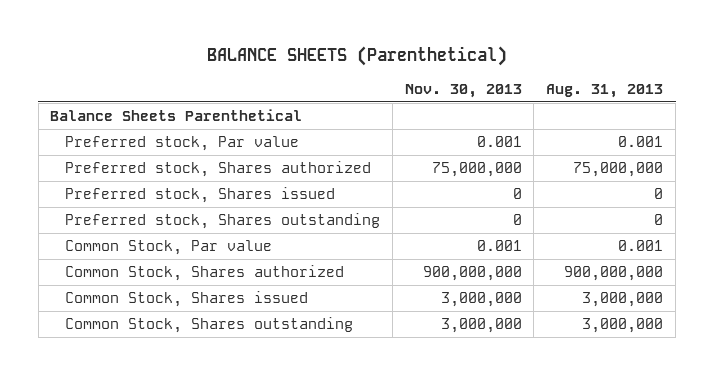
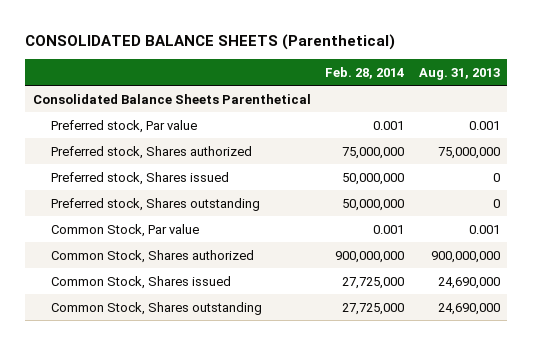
- BALANCE SHEETS (Parenthetical)
+ CONSOLIDATED BALANCE SHEETS (Parenthetical)
- | Nov. 30, 2013 | Aug. 31, 2013
+ | Feb. 28, 2014 | Aug. 31, 2013
- Balance Sheets Parenthetical
+ Consolidated Balance Sheets Parenthetical
- Common Stock, Shares issued | 3,000,000 | 3,000,000
- Common Stock, Shares outstanding | 3,000,000 | 3,000,000
+ Common Stock, Shares issued | 27,725,000 | 24,690,000
+ Common Stock, Shares outstanding | 27,725,000 | 24,690,000

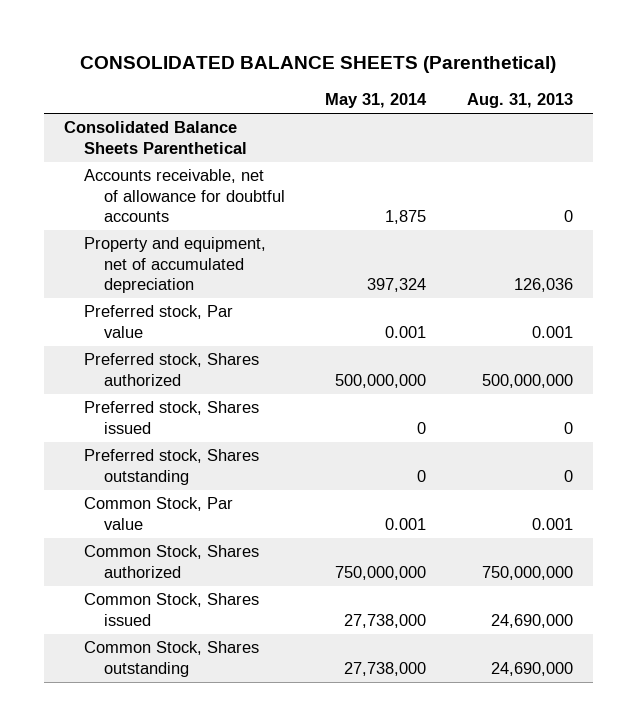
- | Feb. 28, 2014 | Aug. 31, 2013
+ | May 31, 2014 | Aug. 31, 2013
+ Accounts receivable, net of allowance for doubtful accounts | 1,875 | 0
+ Property and equipment, net of accumulated depreciation | 397,324 | 126,036
- Preferred stock, Shares authorized | 75,000,000 | 75,000,000
+ Preferred stock, Shares authorized | 500,000,000 | 500,000,000
- Common Stock, Shares authorized | 900,000,000 | 900,000,000
+ Common Stock, Shares authorized | 750,000,000 | 750,000,000

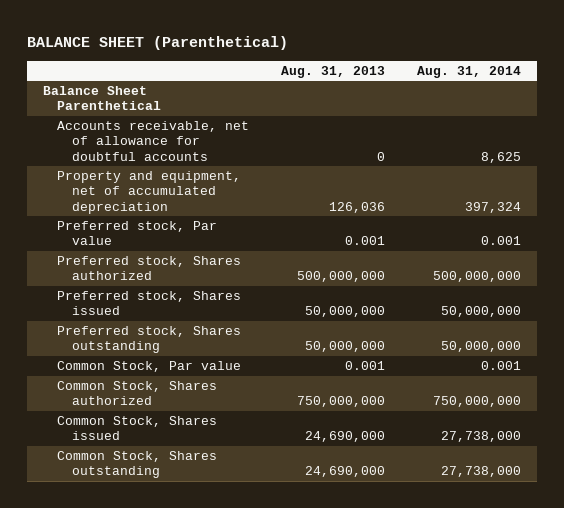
- CONSOLIDATED BALANCE SHEETS (Parenthetical)
+ BALANCE SHEET (Parenthetical)
- | May 31, 2014 | Aug. 31, 2013
+ | Aug. 31, 2013 | Aug. 31, 2014
- Consolidated Balance Sheets Parenthetical
+ Balance Sheet Parenthetical
- Preferred stock, Shares issued | 0 | 0
- Preferred stock, Shares outstanding | 0 | 0
+ Preferred stock, Shares issued | 50,000,000 | 50,000,000
+ Preferred stock, Shares outstanding | 50,000,000 | 50,000,000

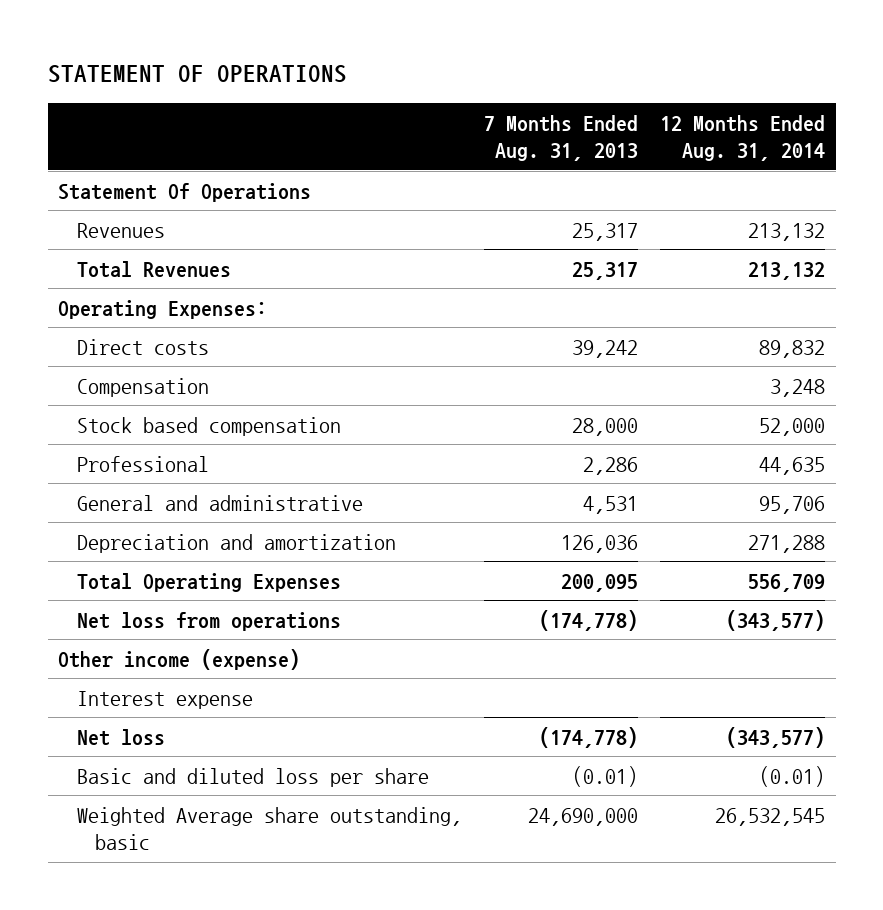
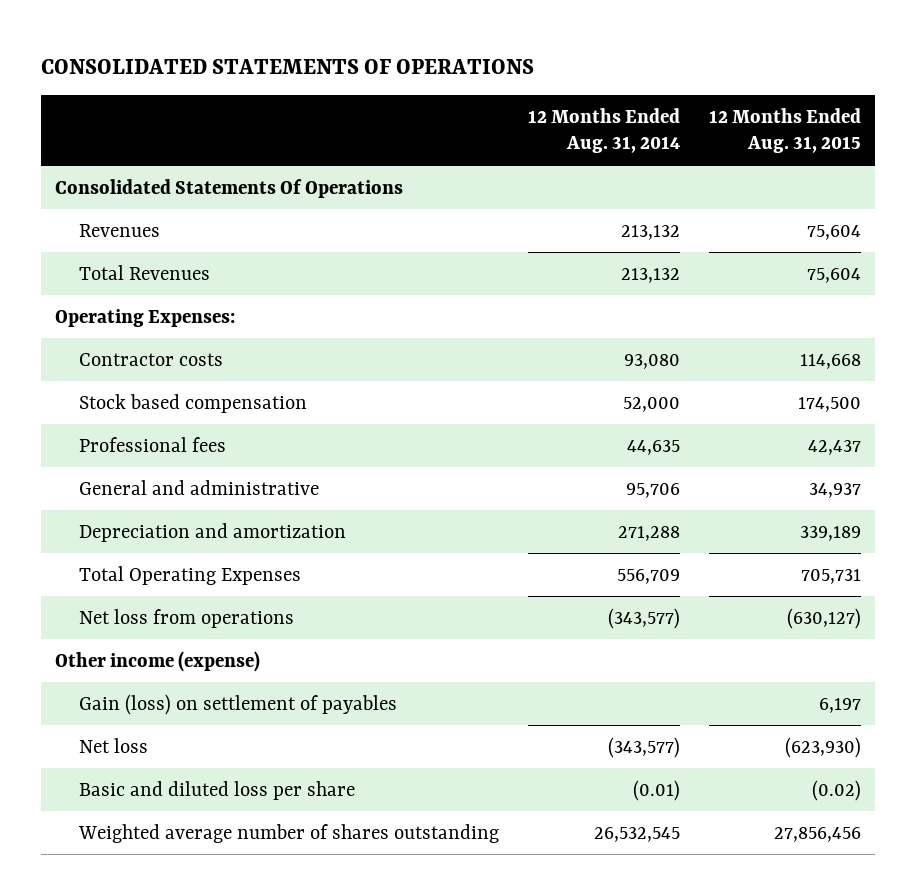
- STATEMENT OF OPERATIONS
+ CONSOLIDATED STATEMENTS OF OPERATIONS
- | 7 Months Ended Aug. 31, 2013 | 12 Months Ended Aug. 31, 2014
+ | 12 Months Ended Aug. 31, 2014 | 12 Months Ended Aug. 31, 2015
- Statement Of Operations
+ Consolidated Statements Of Operations
- Direct costs | 39,242 | 89,832
- Compensation | | 3,248
+ Contractor costs | 93,080 | 114,668
- Professional | 2,286 | 44,635
+ Professional fees | 44,635 | 42,437
- Interest expense
+ Gain (loss) on settlement of payables | | 6,197
- Weighted Average share outstanding, basic | 24,690,000 | 26,532,545
+ Weighted average number of shares outstanding | 26,532,545 | 27,856,456

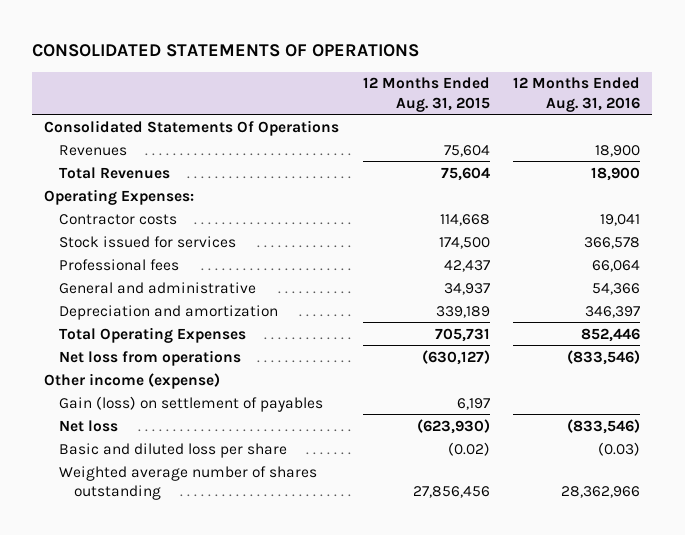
- | 12 Months Ended Aug. 31, 2014 | 12 Months Ended Aug. 31, 2015
+ | 12 Months Ended Aug. 31, 2015 | 12 Months Ended Aug. 31, 2016
- Stock based compensation | 52,000 | 174,500
+ Stock issued for services | 174,500 | 366,578

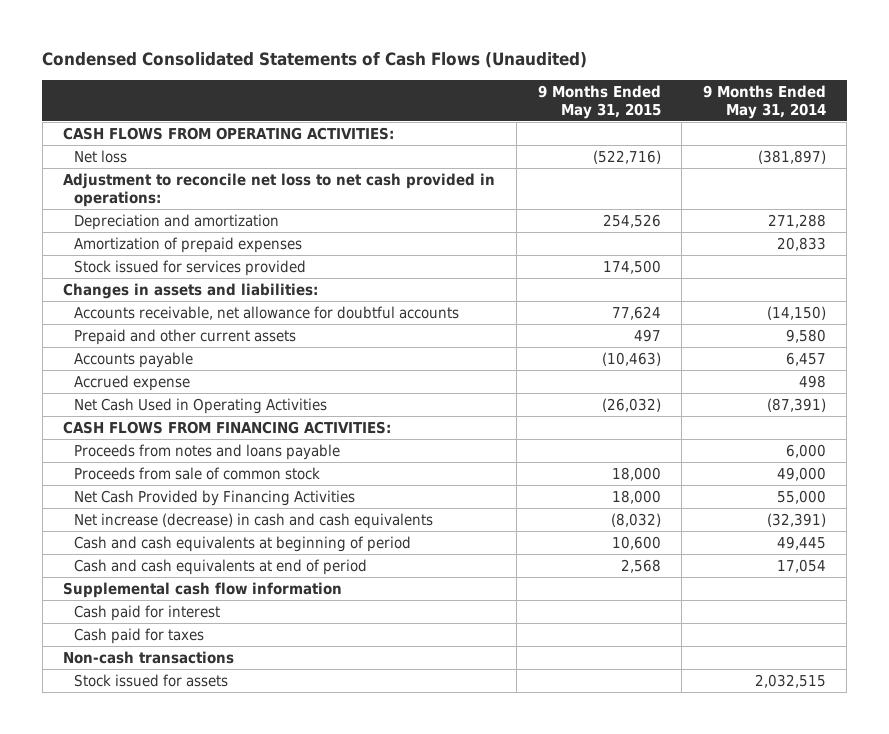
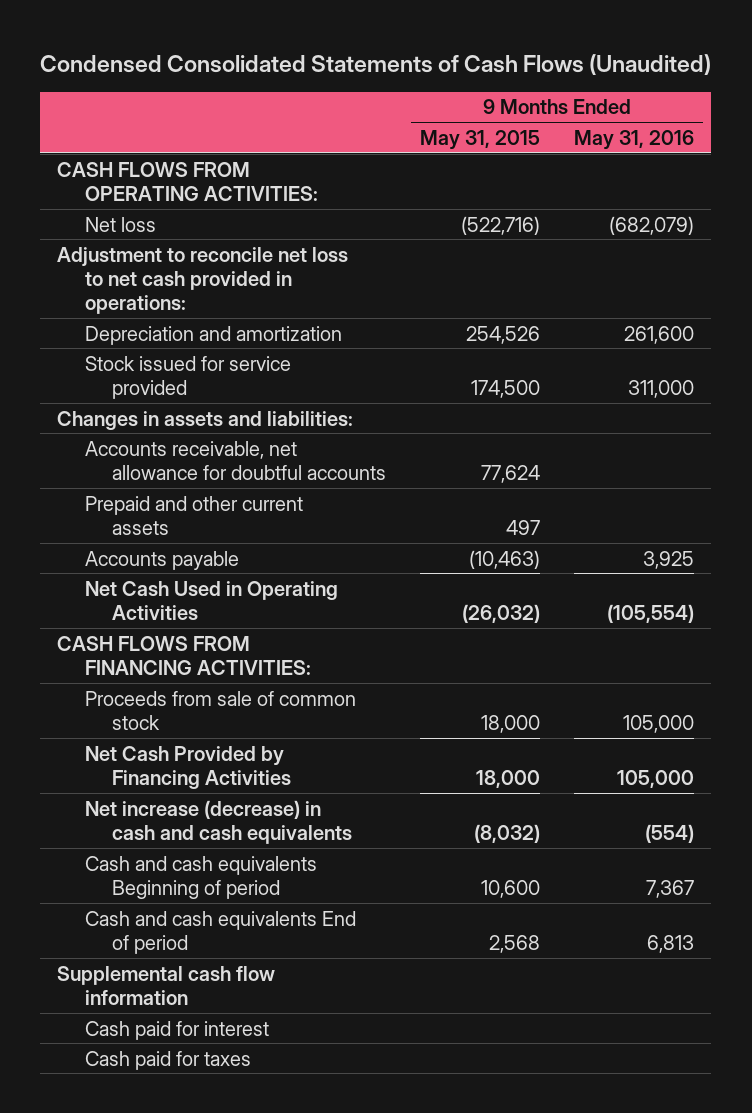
- | 9 Months Ended May 31, 2015 | 9 Months Ended May 31, 2014
+ | 9 Months Ended May 31, 2015 | 9 Months Ended May 31, 2016
- Amortization of prepaid expenses | | 20,833
- Stock issued for services provided | 174,500 |
+ Stock issued for service provided | 174,500 | 311,000
- Accrued expense | | 498
- Proceeds from notes and loans payable | | 6,000
- Cash and cash equivalents at beginning of period | 10,600 | 49,445
- Cash and cash equivalents at end of period | 2,568 | 17,054
+ Cash and cash equivalents Beginning of period | 10,600 | 7,367
+ Cash and cash equivalents End of period | 2,568 | 6,813
- Non-cash transactions
- Stock issued for assets | | 2,032,515

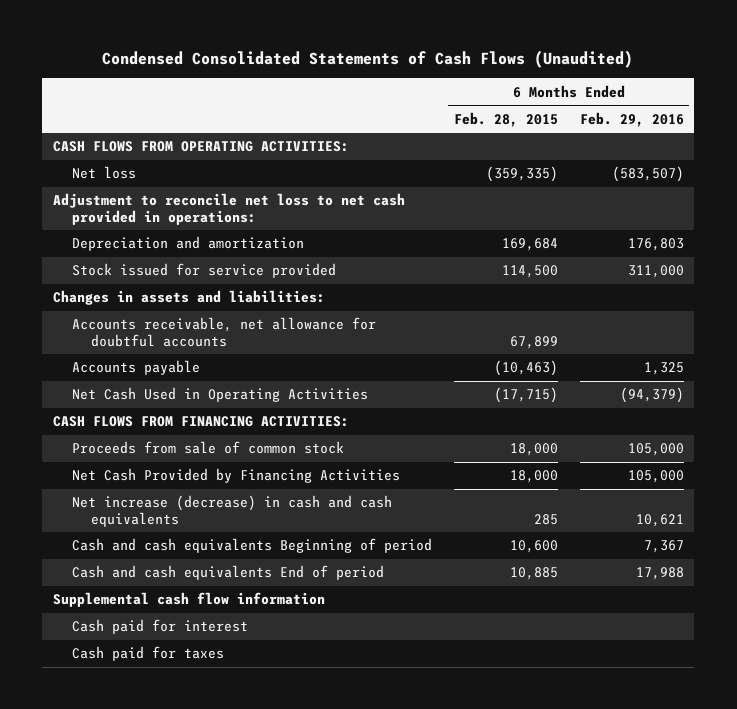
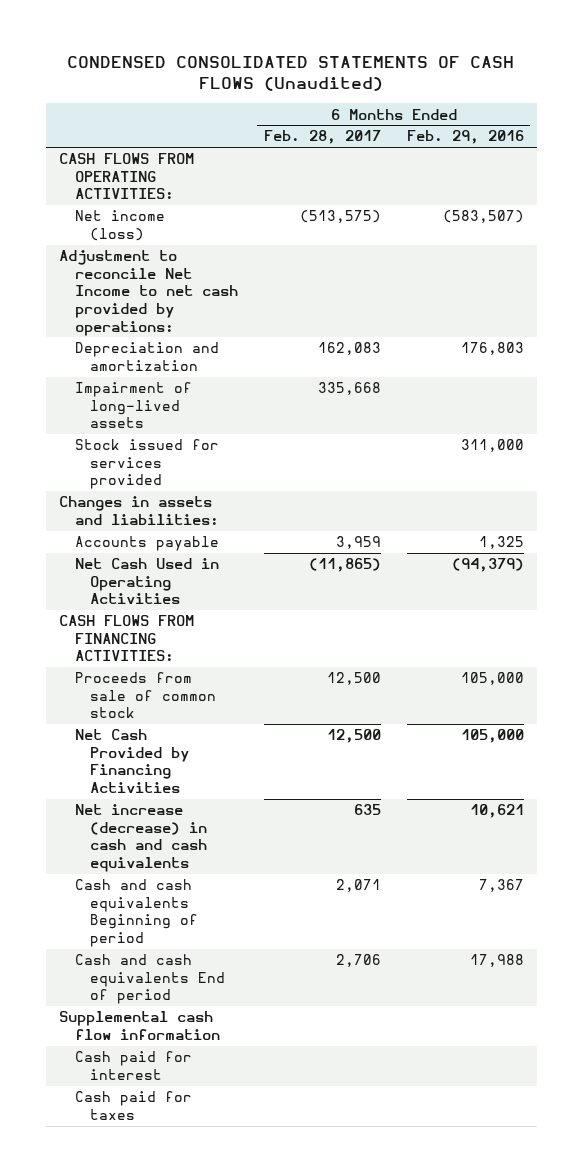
- Condensed Consolidated Statements of Cash Flows (Unaudited)
+ CONDENSED CONSOLIDATED STATEMENTS OF CASH FLOWS (Unaudited)
- | 6 Months Ended Feb. 28, 2015 | 6 Months Ended Feb. 29, 2016
+ | 6 Months Ended Feb. 28, 2017 | 6 Months Ended Feb. 29, 2016
- Net loss | (359,335) | (583,507)
- Adjustment to reconcile net loss to net cash provided in operations:
+ Net income (loss) | (513,575) | (583,507)
+ Adjustment to reconcile Net Income to net cash provided by operations:
- Stock issued for service provided | 114,500 | 311,000
+ Impairment of long-lived assets | 335,668 |
+ Stock issued for services provided | | 311,000
- Accounts receivable, net allowance for doubtful accounts | 67,899 |

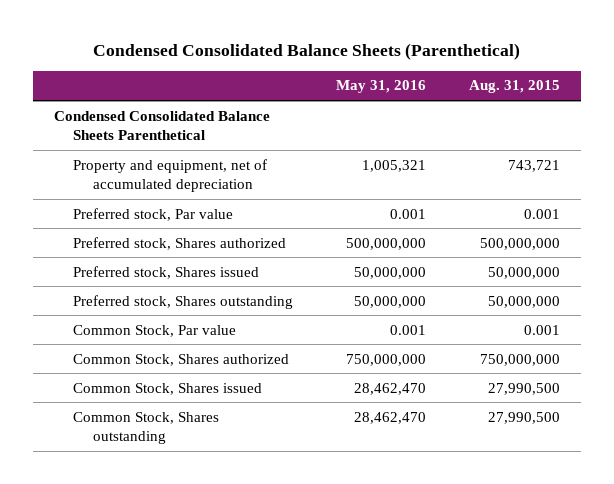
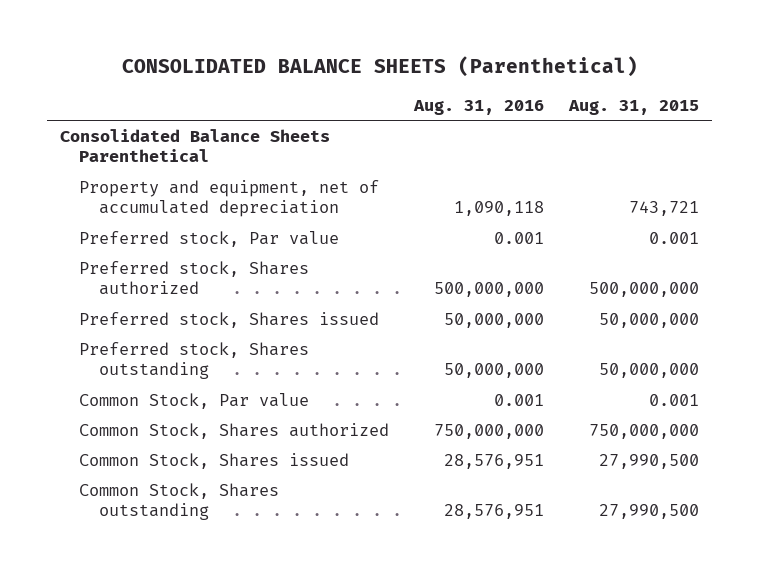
- Condensed Consolidated Balance Sheets (Parenthetical)
+ CONSOLIDATED BALANCE SHEETS (Parenthetical)
- | May 31, 2016 | Aug. 31, 2015
+ | Aug. 31, 2016 | Aug. 31, 2015
- Condensed Consolidated Balance Sheets Parenthetical
+ Consolidated Balance Sheets Parenthetical

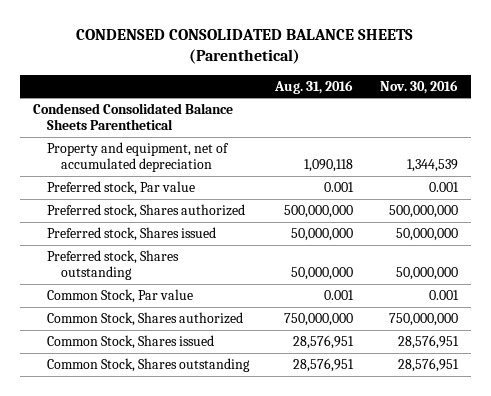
- CONSOLIDATED BALANCE SHEETS (Parenthetical)
+ CONDENSED CONSOLIDATED BALANCE SHEETS (Parenthetical)
- | Aug. 31, 2016 | Aug. 31, 2015
+ | Aug. 31, 2016 | Nov. 30, 2016
- Consolidated Balance Sheets Parenthetical
+ Condensed Consolidated Balance Sheets Parenthetical

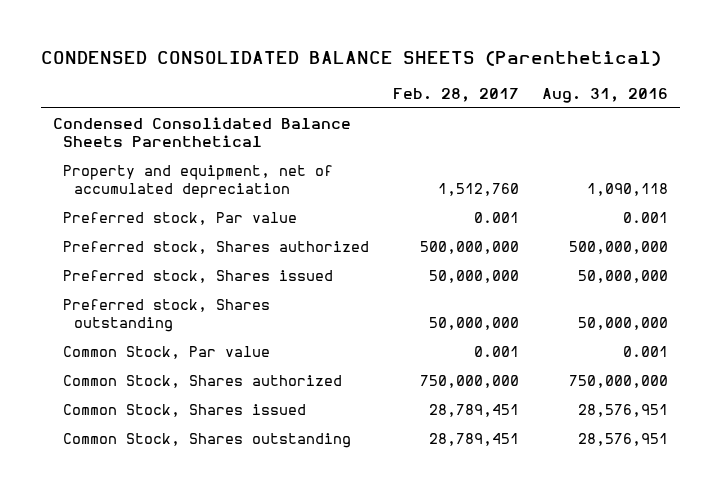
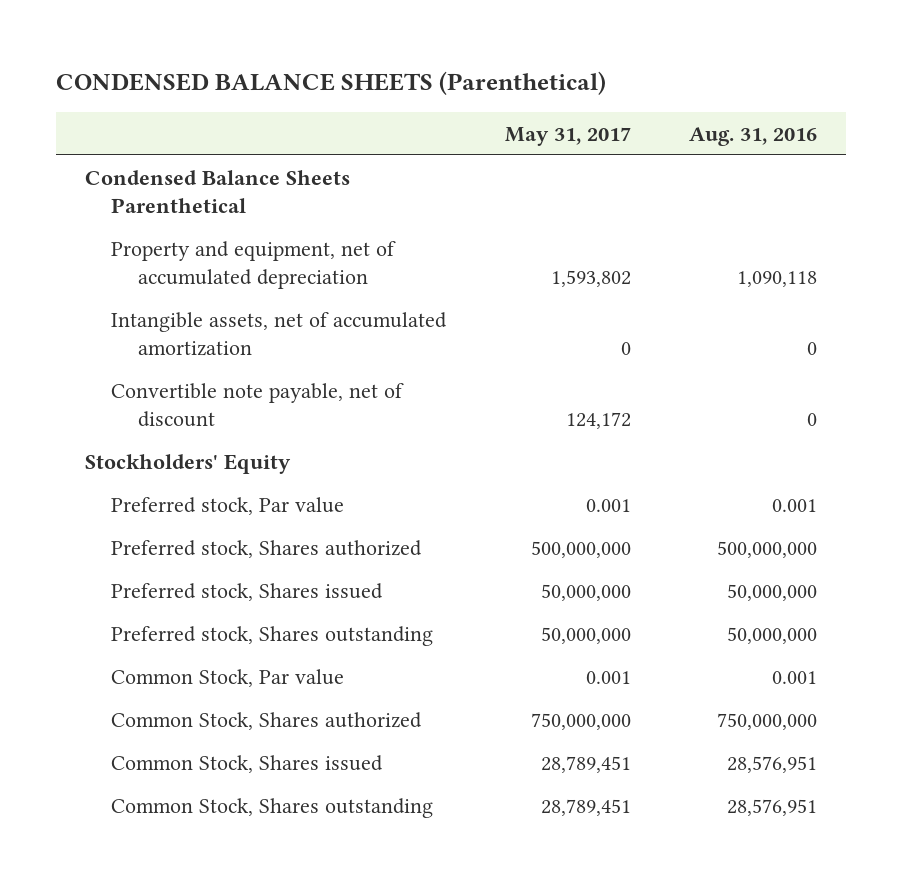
- CONDENSED CONSOLIDATED BALANCE SHEETS (Parenthetical)
+ CONDENSED BALANCE SHEETS (Parenthetical)
- | Feb. 28, 2017 | Aug. 31, 2016
+ | May 31, 2017 | Aug. 31, 2016
- Condensed Consolidated Balance Sheets Parenthetical
+ Condensed Balance Sheets Parenthetical
+ Intangible assets, net of accumulated amortization | 0 | 0
+ Convertible note payable, net of discount | 124,172 | 0
+ Stockholders' Equity

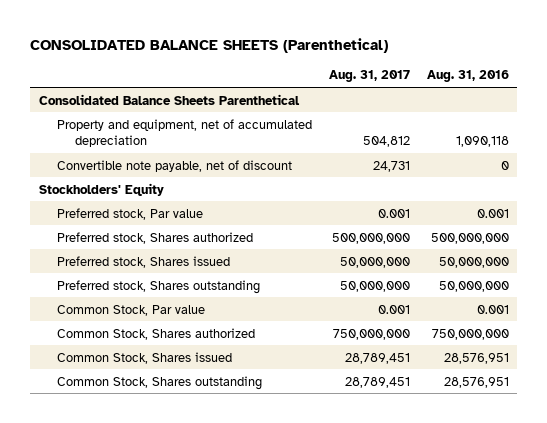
- CONDENSED BALANCE SHEETS (Parenthetical)
+ CONSOLIDATED BALANCE SHEETS (Parenthetical)
- | May 31, 2017 | Aug. 31, 2016
+ | Aug. 31, 2017 | Aug. 31, 2016
- Condensed Balance Sheets Parenthetical
+ Consolidated Balance Sheets Parenthetical
- Intangible assets, net of accumulated amortization | 0 | 0

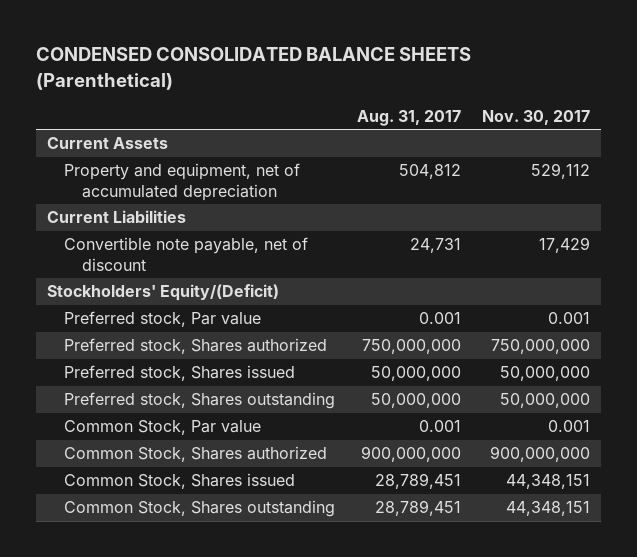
- CONSOLIDATED BALANCE SHEETS (Parenthetical)
+ CONDENSED CONSOLIDATED BALANCE SHEETS (Parenthetical)
- | Aug. 31, 2017 | Aug. 31, 2016
+ | Aug. 31, 2017 | Nov. 30, 2017
- Consolidated Balance Sheets Parenthetical
+ Current Assets
+ Current Liabilities
- Stockholders' Equity
+ Stockholders' Equity/(Deficit)
- Preferred stock, Shares authorized | 500,000,000 | 500,000,000
+ Preferred stock, Shares authorized | 750,000,000 | 750,000,000
- Common Stock, Shares authorized | 750,000,000 | 750,000,000
+ Common Stock, Shares authorized | 900,000,000 | 900,000,000

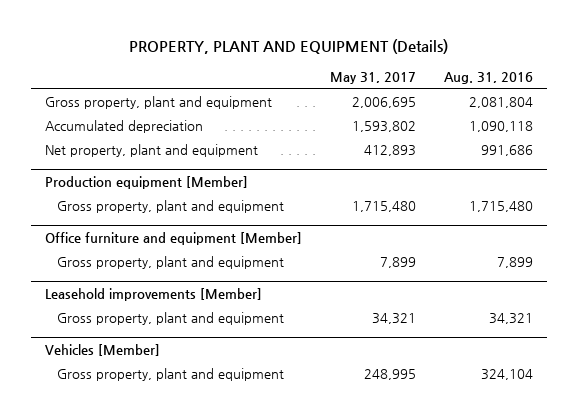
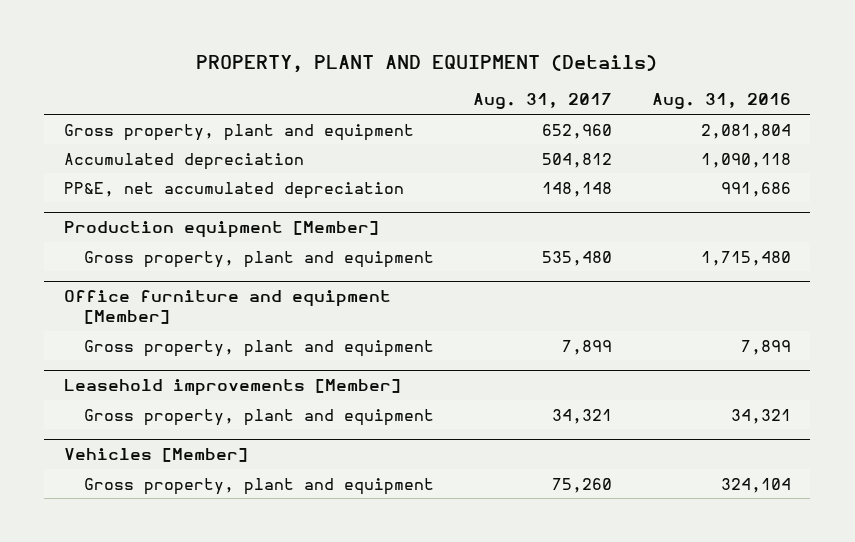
- | May 31, 2017 | Aug. 31, 2016
+ | Aug. 31, 2017 | Aug. 31, 2016
- Net property, plant and equipment | 412,893 | 991,686
+ PP&E, net accumulated depreciation | 148,148 | 991,686

